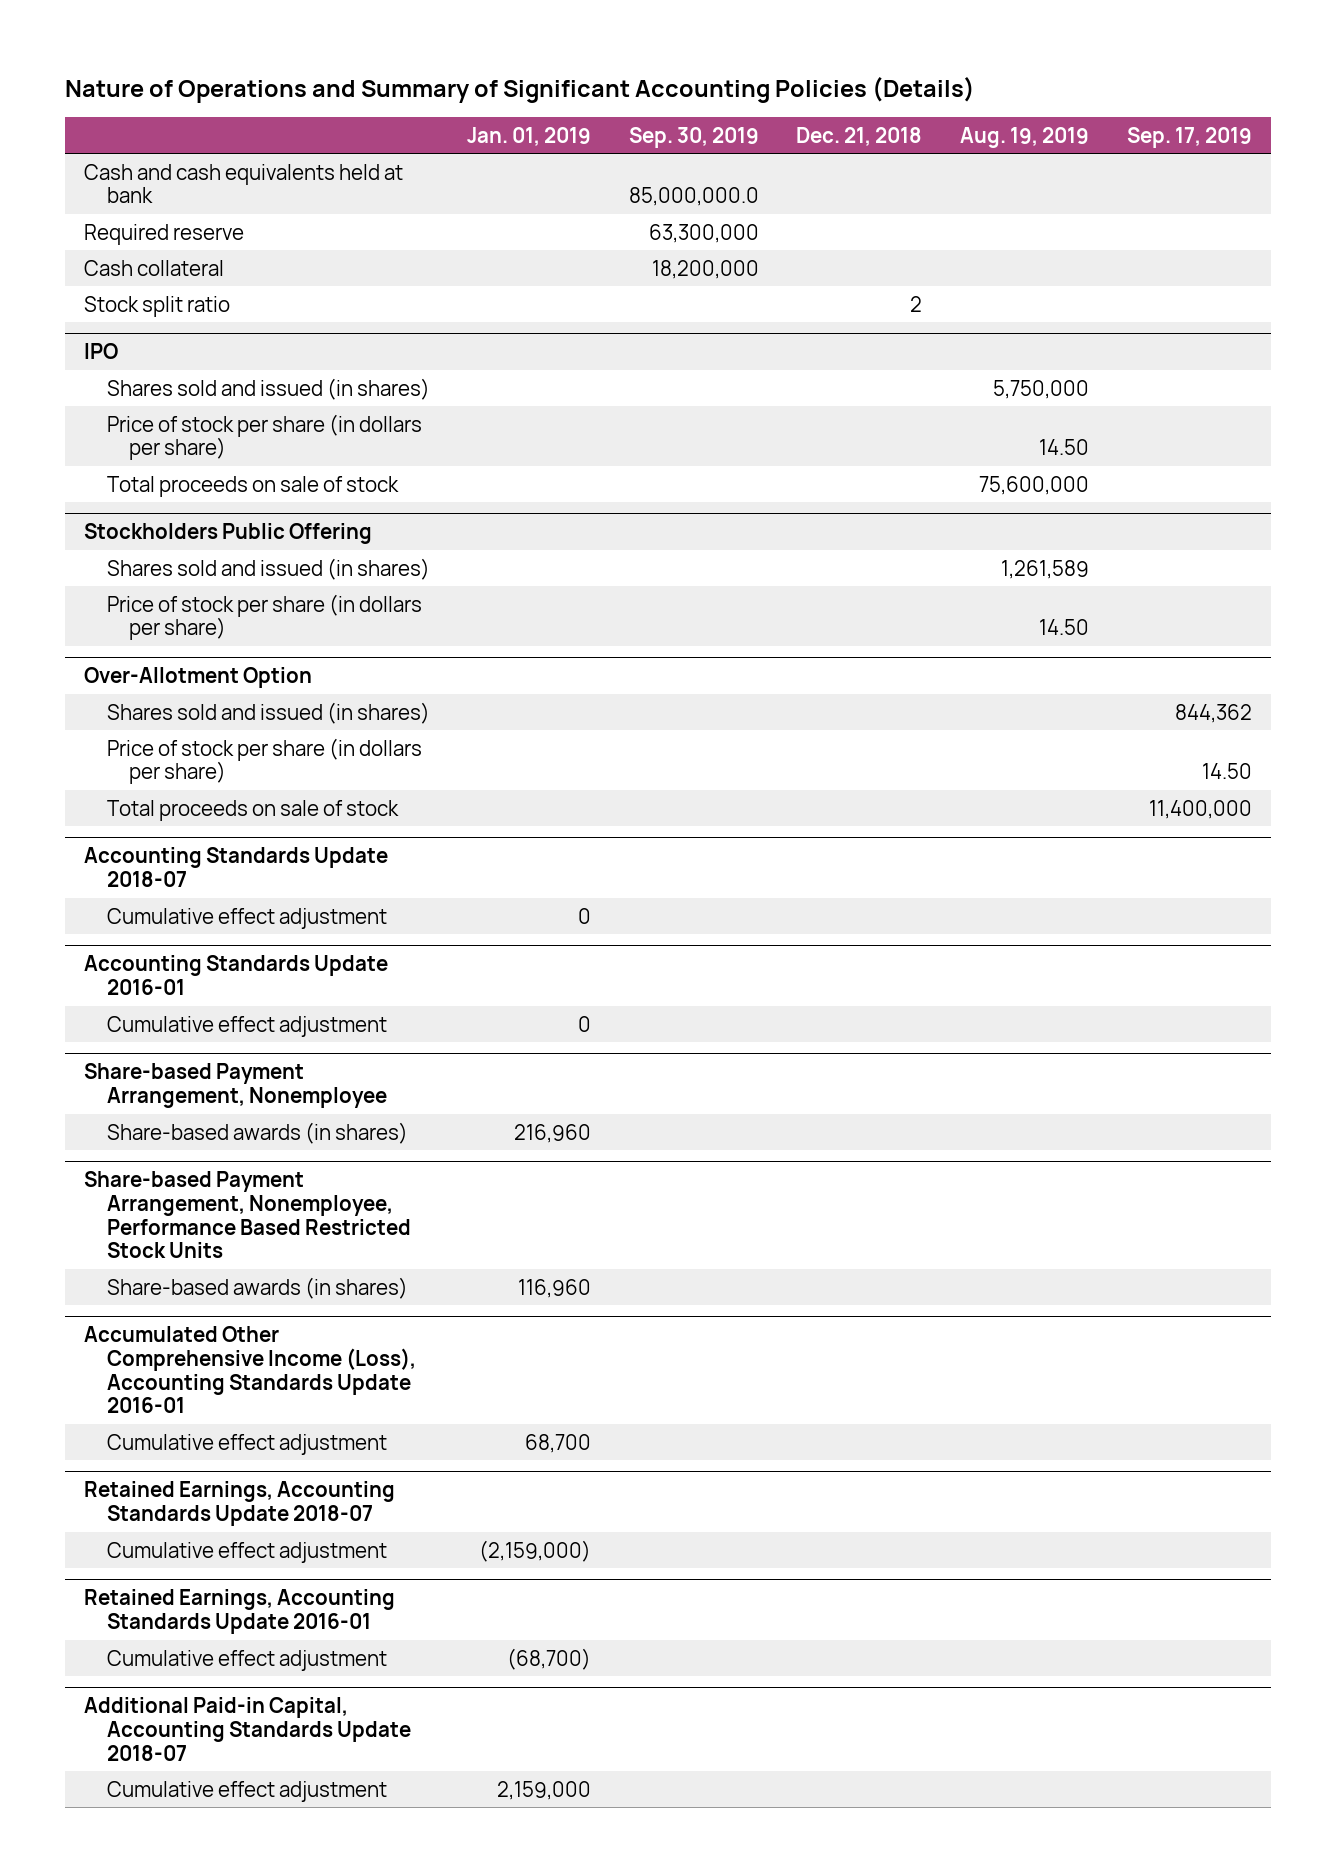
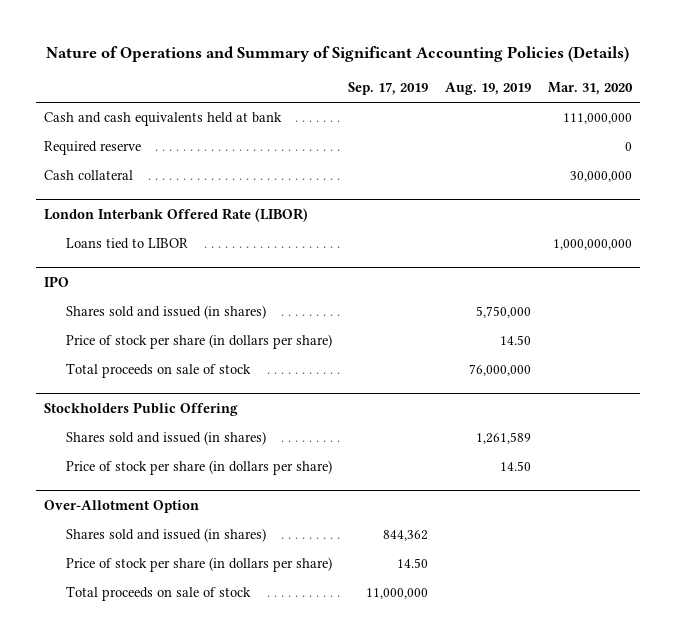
- | Jan. 01, 2019 | Sep. 30, 2019 | Dec. 21, 2018 | Aug. 19, 2019 | Sep. 17, 2019
+ | Sep. 17, 2019 | Aug. 19, 2019 | Mar. 31, 2020
- Stock split ratio | | | 2 | |
+ London Interbank Offered Rate (LIBOR)
+ Loans tied to LIBOR | | | 1,000,000,000
@ IPO
- Total proceeds on sale of stock | | | | 75,600,000 |
+ Total proceeds on sale of stock | | 76,000,000 |
@ Over-Allotment Option
- Total proceeds on sale of stock | | | | | 11,400,000
- Accounting Standards Update 2018-07
- Cumulative effect adjustment | 0 | | | |
- Accounting Standards Update 2016-01
- Cumulative effect adjustment | 0 | | | |
- Share-based Payment Arrangement, Nonemployee
- Share-based awards (in shares) | 216,960 | | | |
- Share-based Payment Arrangement, Nonemployee, Performance Based Restricted Stock Units
- Share-based awards (in shares) | 116,960 | | | |
- Accumulated Other Comprehensive Income (Loss), Accounting Standards Update 2016-01
- Cumulative effect adjustment | 68,700 | | | |
- Retained Earnings, Accounting Standards Update 2018-07
- Cumulative effect adjustment | (2,159,000) | | | |
- Retained Earnings, Accounting Standards Update 2016-01
- Cumulative effect adjustment | (68,700) | | | |
- Additional Paid-in Capital, Accounting Standards Update 2018-07
- Cumulative effect adjustment | 2,159,000 | | | |
@ Over-Allotment Option
+ Total proceeds on sale of stock | 11,000,000 | |

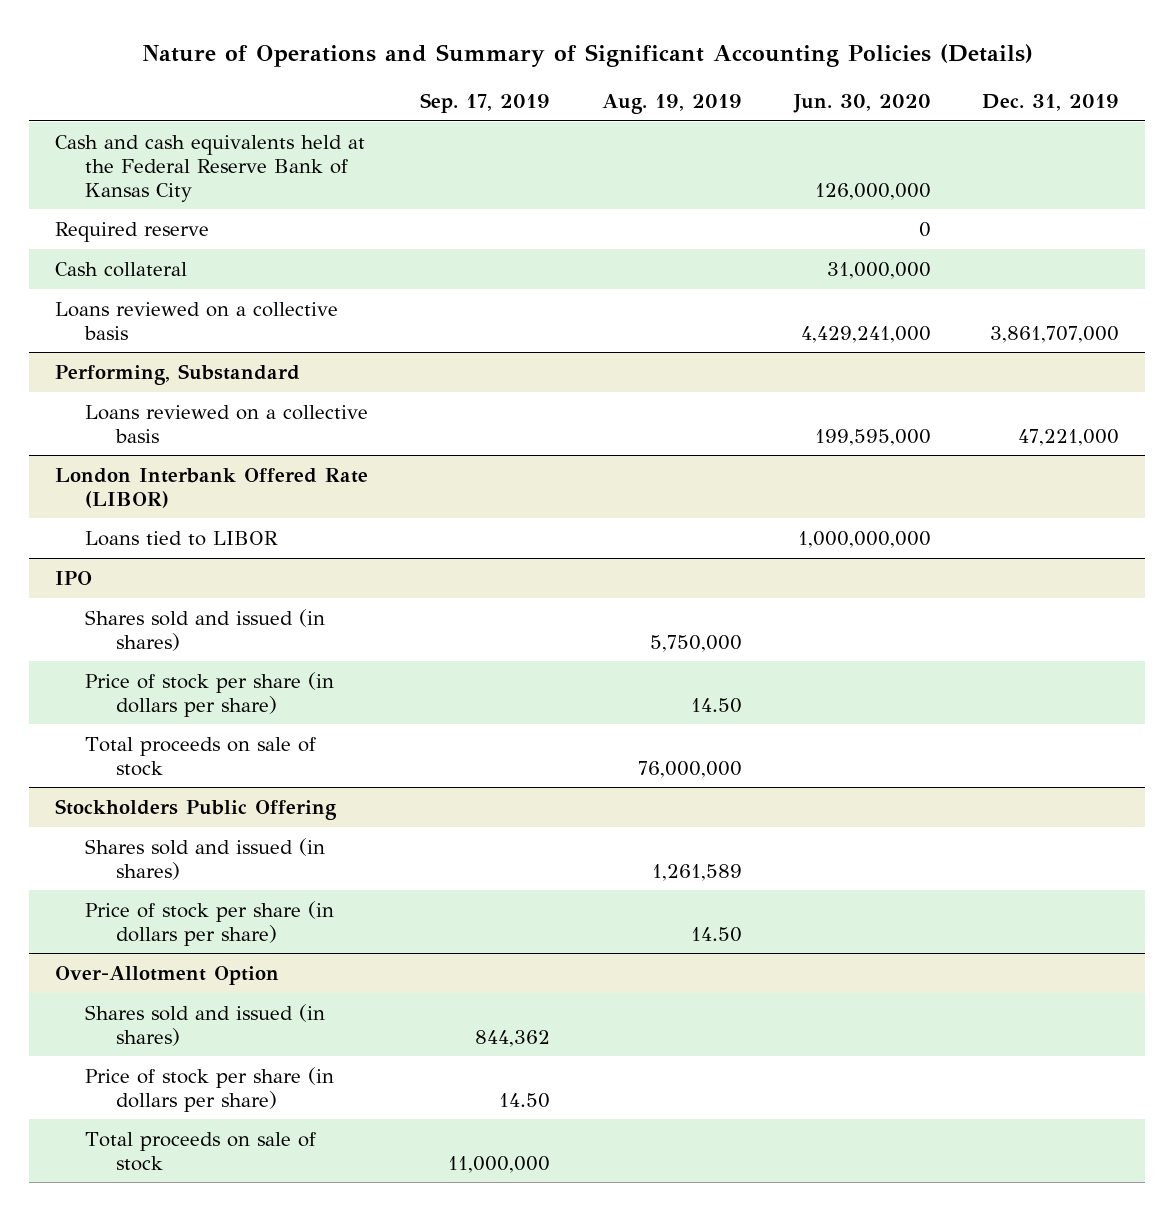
- | Sep. 17, 2019 | Aug. 19, 2019 | Mar. 31, 2020
+ | Sep. 17, 2019 | Aug. 19, 2019 | Jun. 30, 2020 | Dec. 31, 2019
- Cash and cash equivalents held at bank | | | 111,000,000
+ Cash and cash equivalents held at the Federal Reserve Bank of Kansas City | | | 126,000,000 |
+ Loans reviewed on a collective basis | | | 4,429,241,000 | 3,861,707,000
+ Performing, Substandard
+ Loans reviewed on a collective basis | | | 199,595,000 | 47,221,000

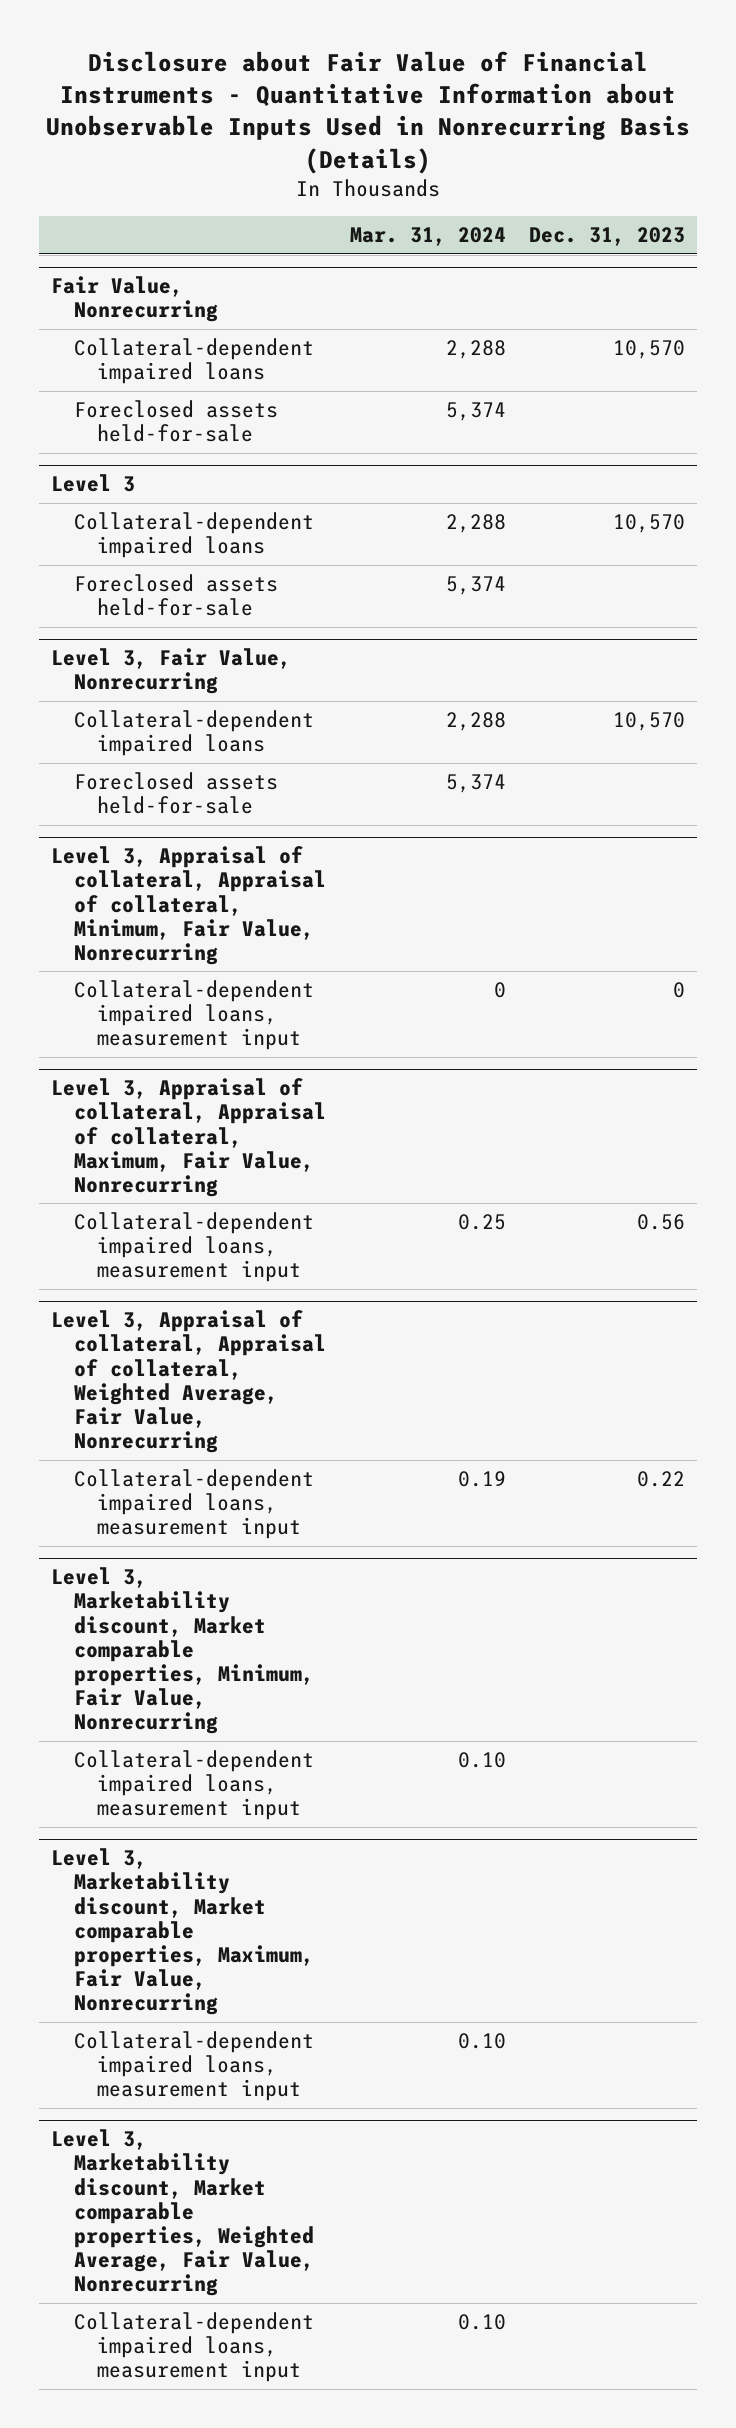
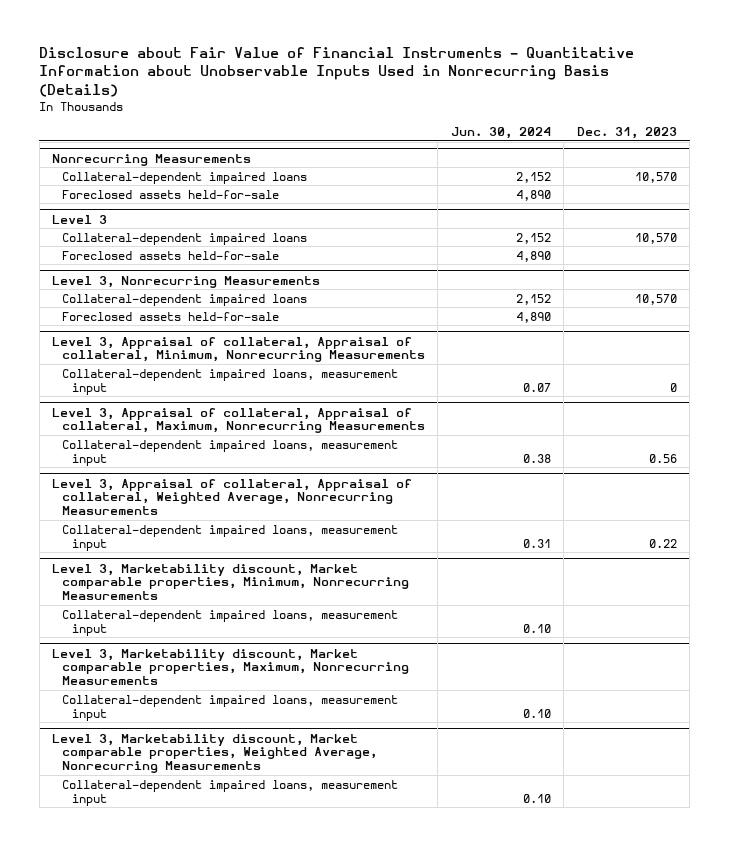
- | Mar. 31, 2024 | Dec. 31, 2023
+ | Jun. 30, 2024 | Dec. 31, 2023
- Fair Value, Nonrecurring
+ Nonrecurring Measurements
- Level 3, Fair Value, Nonrecurring
+ Level 3, Nonrecurring Measurements
- Level 3, Appraisal of collateral, Appraisal of collateral, Minimum, Fair Value, Nonrecurring
+ Level 3, Appraisal of collateral, Appraisal of collateral, Minimum, Nonrecurring Measurements
- Level 3, Appraisal of collateral, Appraisal of collateral, Maximum, Fair Value, Nonrecurring
+ Level 3, Appraisal of collateral, Appraisal of collateral, Maximum, Nonrecurring Measurements
- Level 3, Appraisal of collateral, Appraisal of collateral, Weighted Average, Fair Value, Nonrecurring
+ Level 3, Appraisal of collateral, Appraisal of collateral, Weighted Average, Nonrecurring Measurements
- Level 3, Marketability discount, Market comparable properties, Minimum, Fair Value, Nonrecurring
+ Level 3, Marketability discount, Market comparable properties, Minimum, Nonrecurring Measurements
- Level 3, Marketability discount, Market comparable properties, Maximum, Fair Value, Nonrecurring
+ Level 3, Marketability discount, Market comparable properties, Maximum, Nonrecurring Measurements
- Level 3, Marketability discount, Market comparable properties, Weighted Average, Fair Value, Nonrecurring
+ Level 3, Marketability discount, Market comparable properties, Weighted Average, Nonrecurring Measurements

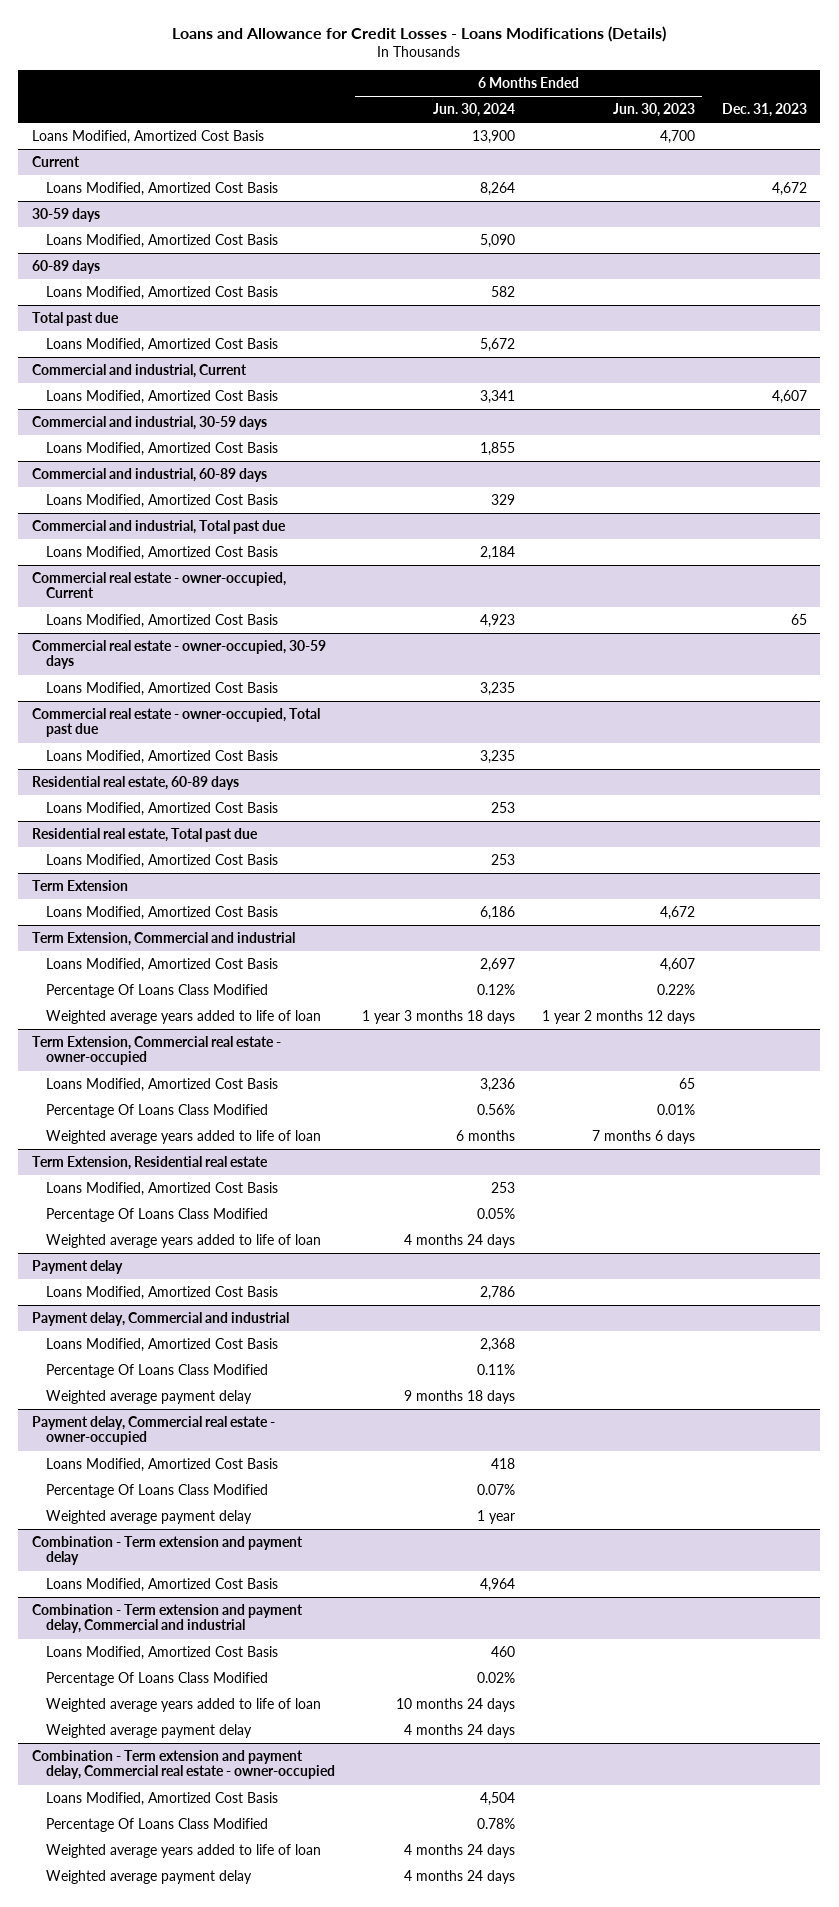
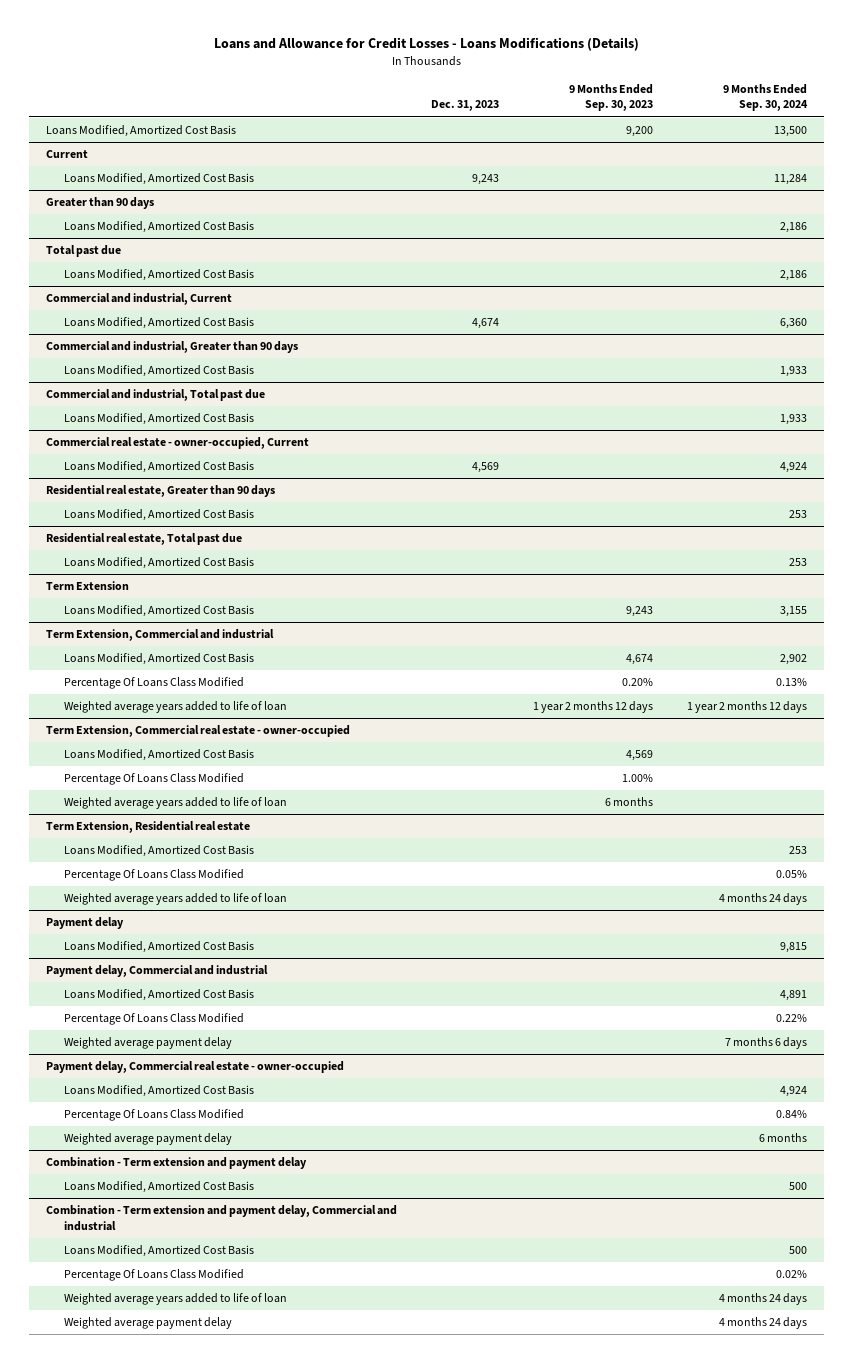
- | 6 Months Ended Jun. 30, 2024 | 6 Months Ended Jun. 30, 2023 | Dec. 31, 2023
+ | Dec. 31, 2023 | 9 Months Ended Sep. 30, 2023 | 9 Months Ended Sep. 30, 2024
@ Current
- Loans Modified, Amortized Cost Basis | 8,264 | | 4,672
- 30-59 days
- Loans Modified, Amortized Cost Basis | 5,090 | |
- 60-89 days
- Loans Modified, Amortized Cost Basis | 582 | |
@ Current
+ Loans Modified, Amortized Cost Basis | 9,243 | | 11,284
+ Greater than 90 days
+ Loans Modified, Amortized Cost Basis | | | 2,186
@ Commercial and industrial, Current
- Loans Modified, Amortized Cost Basis | 3,341 | | 4,607
- Commercial and industrial, 30-59 days
- Loans Modified, Amortized Cost Basis | 1,855 | |
- Commercial and industrial, 60-89 days
- Loans Modified, Amortized Cost Basis | 329 | |
@ Commercial and industrial, Current
+ Loans Modified, Amortized Cost Basis | 4,674 | | 6,360
+ Commercial and industrial, Greater than 90 days
+ Loans Modified, Amortized Cost Basis | | | 1,933
@ Commercial real estate - owner-occupied, Current
- Loans Modified, Amortized Cost Basis | 4,923 | | 65
- Commercial real estate - owner-occupied, 30-59 days
- Loans Modified, Amortized Cost Basis | 3,235 | |
- Commercial real estate - owner-occupied, Total past due
- Loans Modified, Amortized Cost Basis | 3,235 | |
- Residential real estate, 60-89 days
- Loans Modified, Amortized Cost Basis | 253 | |
@ Commercial real estate - owner-occupied, Current
+ Loans Modified, Amortized Cost Basis | 4,569 | | 4,924
+ Residential real estate, Greater than 90 days
+ Loans Modified, Amortized Cost Basis | | | 253
- Combination - Term extension and payment delay, Commercial real estate - owner-occupied
- Loans Modified, Amortized Cost Basis | 4,504 | |
- Percentage Of Loans Class Modified | 0.78% | |
- Weighted average years added to life of loan | 4 months 24 days | |
- Weighted average payment delay | 4 months 24 days | |

